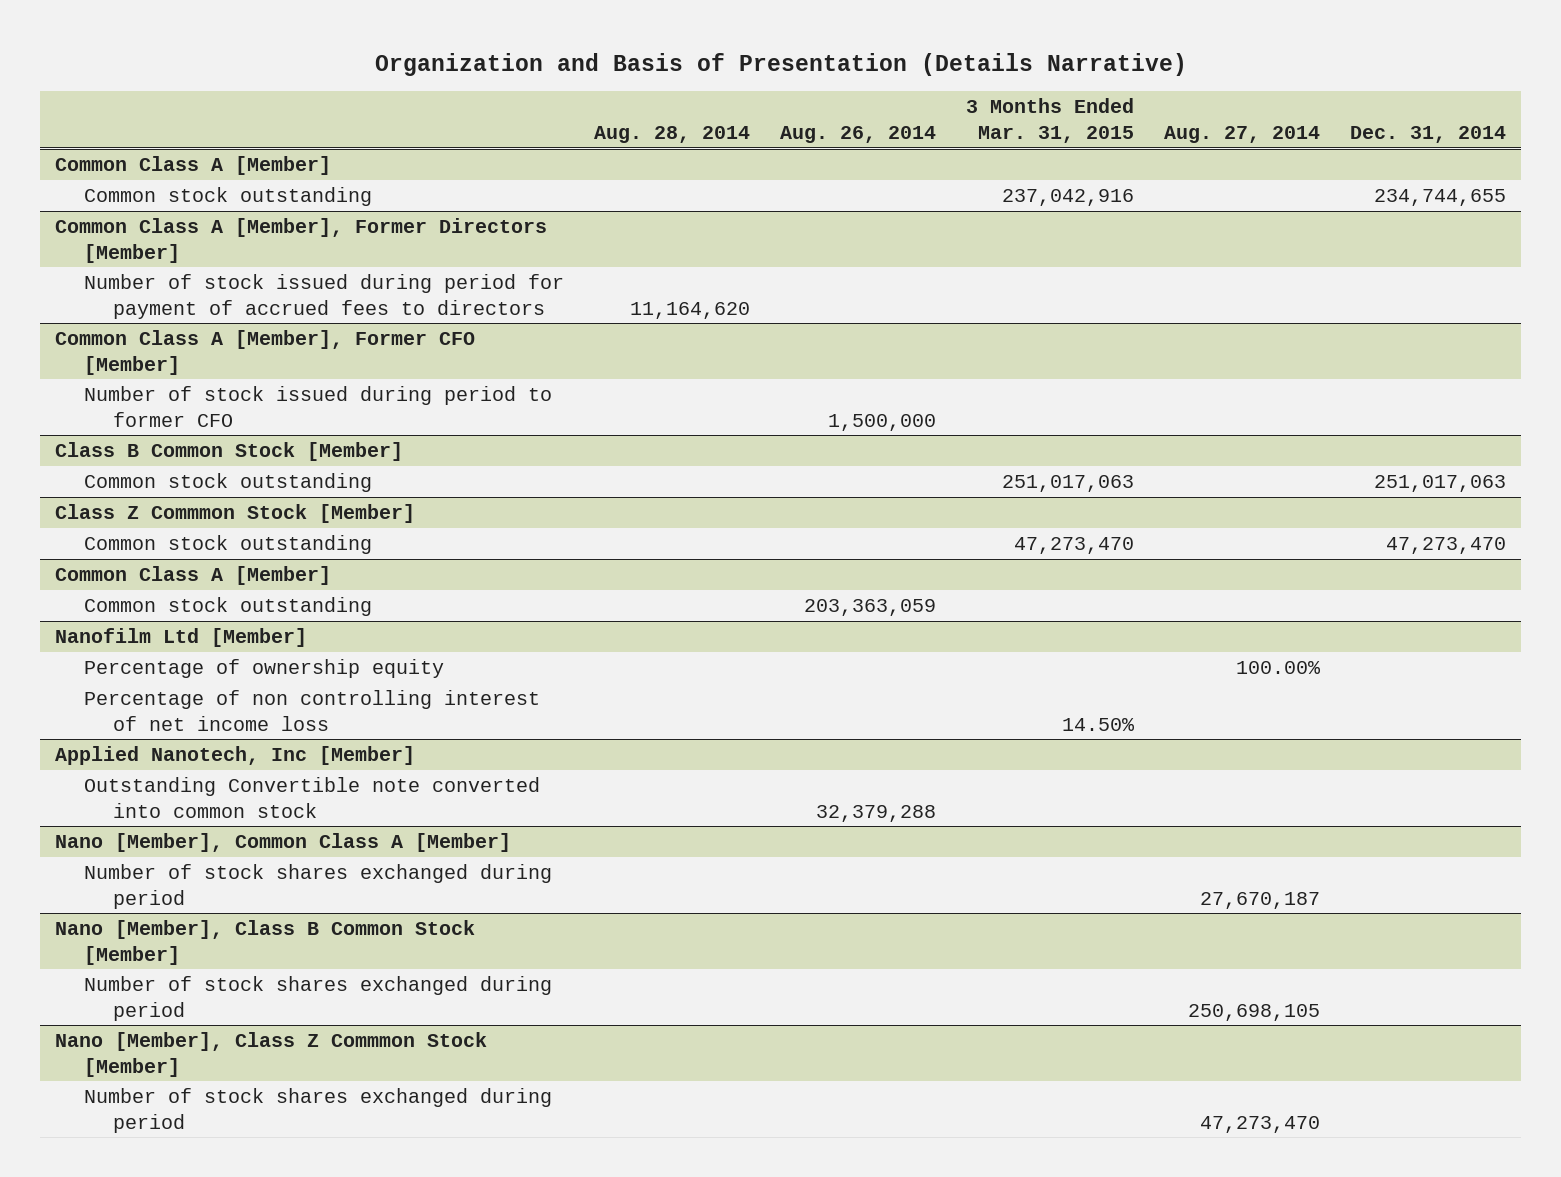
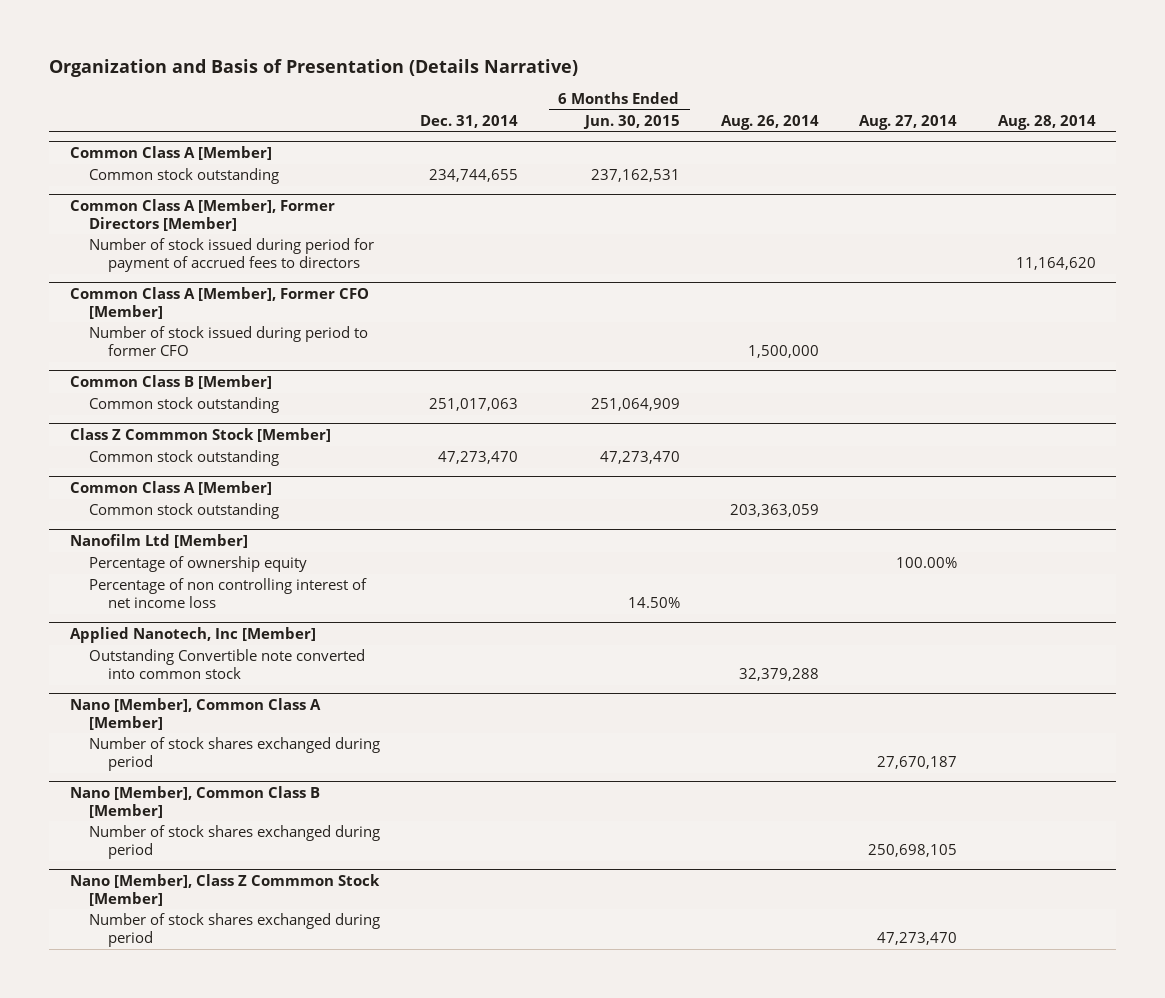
- | Aug. 28, 2014 | Aug. 26, 2014 | 3 Months Ended Mar. 31, 2015 | Aug. 27, 2014 | Dec. 31, 2014
+ | Dec. 31, 2014 | 6 Months Ended Jun. 30, 2015 | Aug. 26, 2014 | Aug. 27, 2014 | Aug. 28, 2014
- Class B Common Stock [Member]
+ Common Class B [Member]
- Nano [Member], Class B Common Stock [Member]
+ Nano [Member], Common Class B [Member]

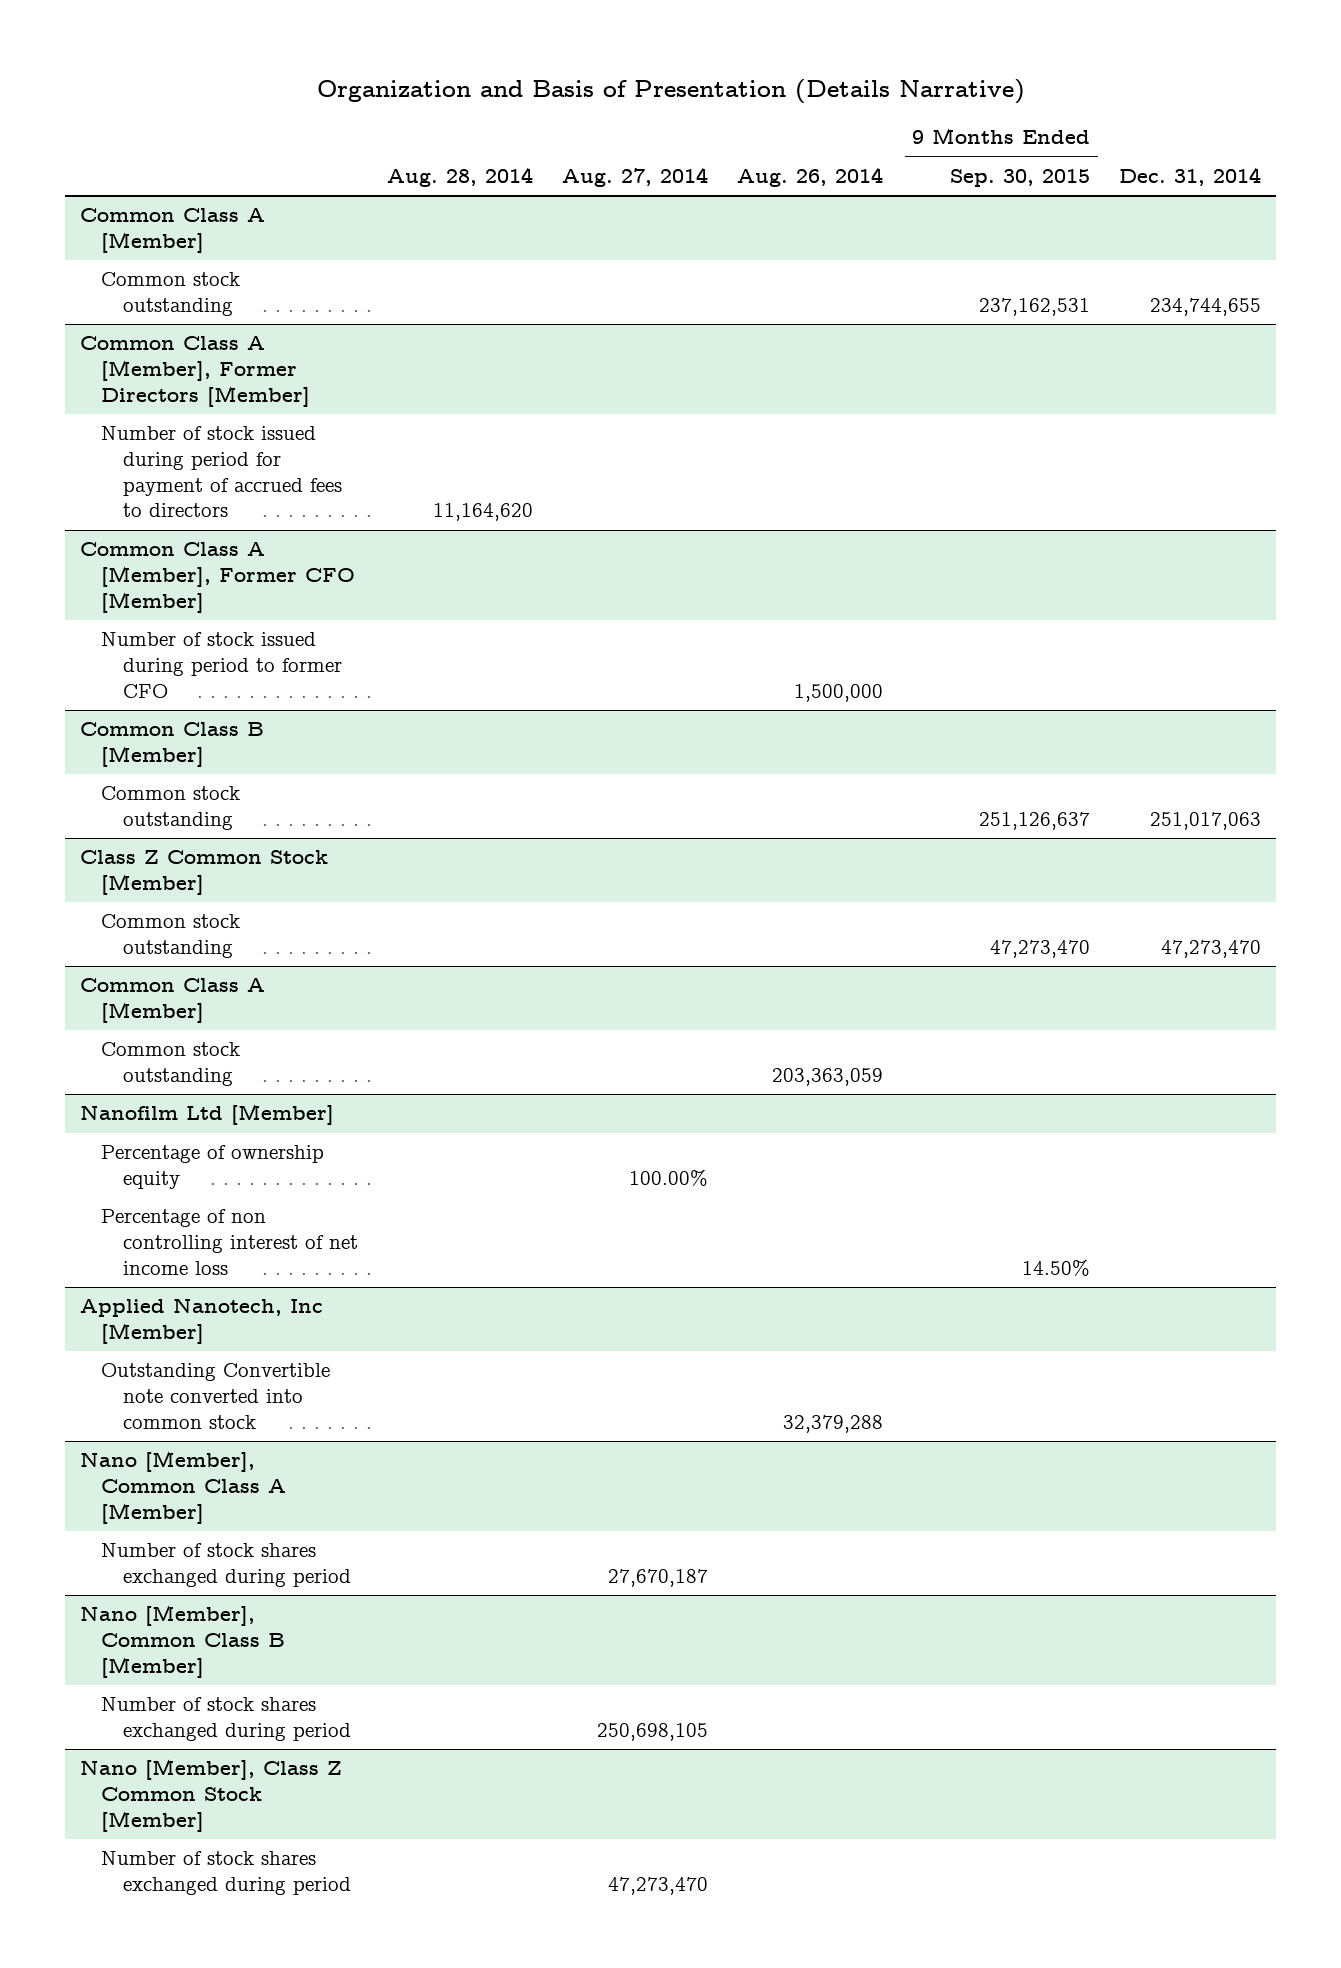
- | Dec. 31, 2014 | 6 Months Ended Jun. 30, 2015 | Aug. 26, 2014 | Aug. 27, 2014 | Aug. 28, 2014
+ | Aug. 28, 2014 | Aug. 27, 2014 | Aug. 26, 2014 | 9 Months Ended Sep. 30, 2015 | Dec. 31, 2014
- Class Z Commmon Stock [Member]
+ Class Z Common Stock [Member]
- Nano [Member], Class Z Commmon Stock [Member]
+ Nano [Member], Class Z Common Stock [Member]

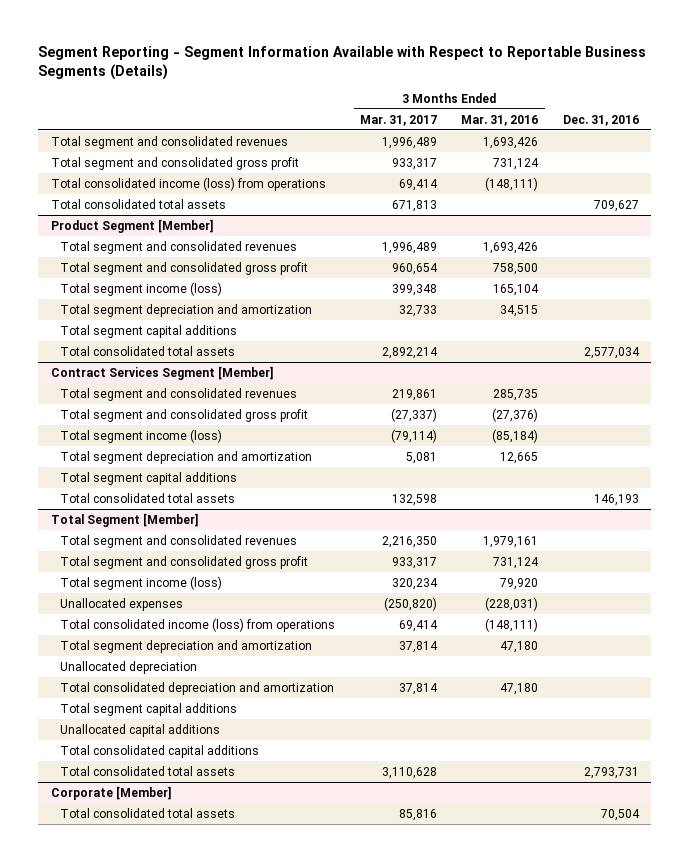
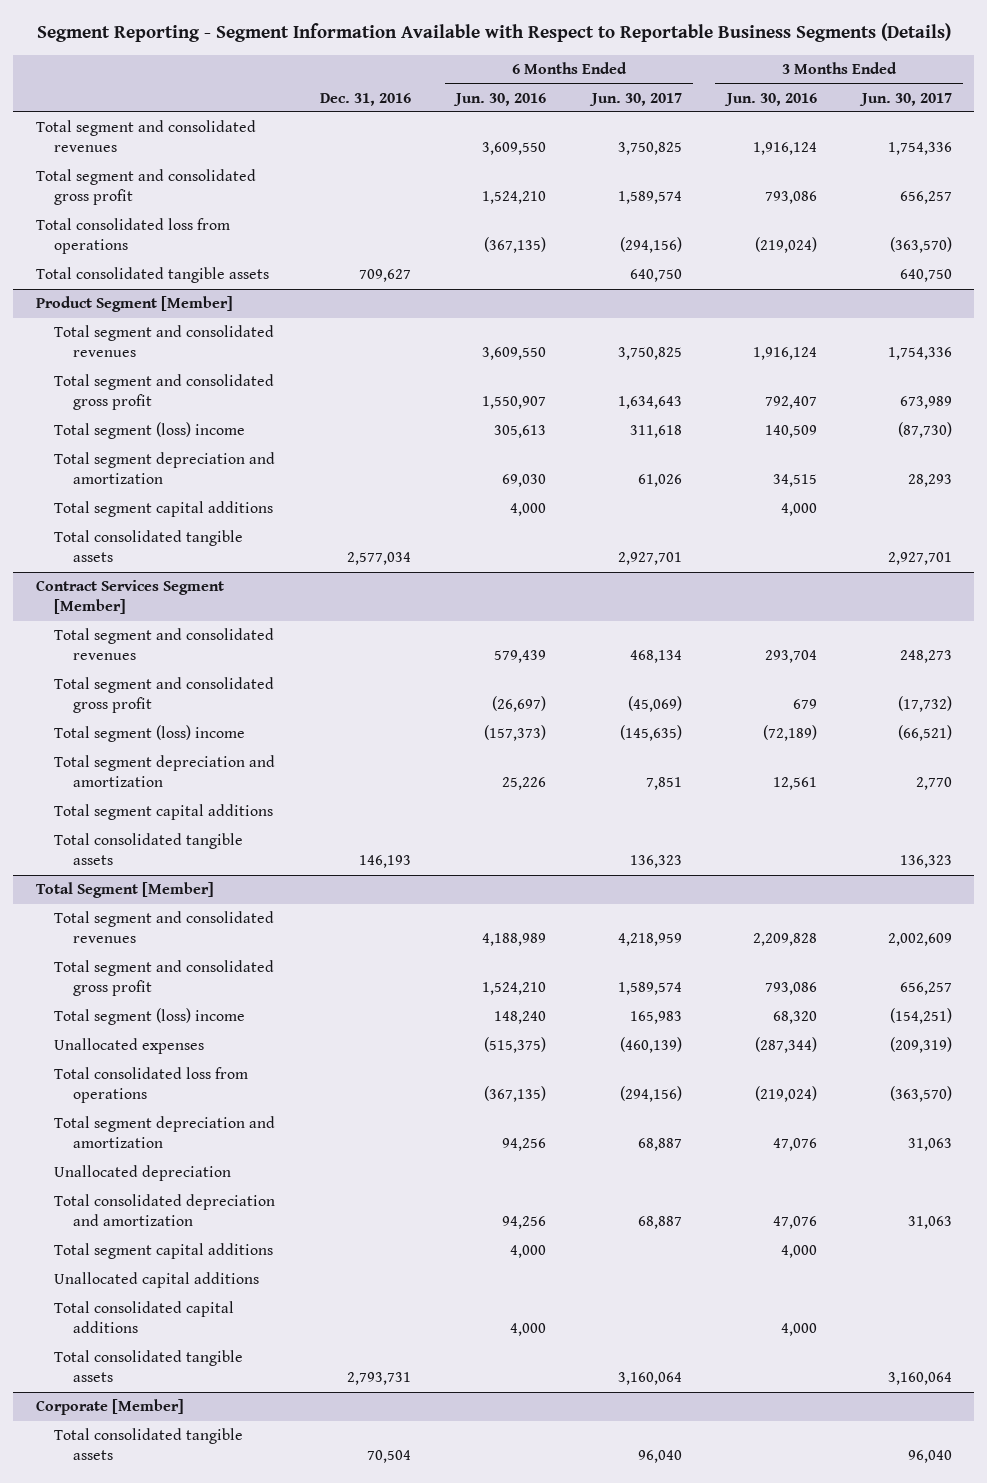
- | 3 Months Ended Mar. 31, 2017 | 3 Months Ended Mar. 31, 2016 | Dec. 31, 2016
+ | Dec. 31, 2016 | 6 Months Ended Jun. 30, 2016 | 6 Months Ended Jun. 30, 2017 | 3 Months Ended Jun. 30, 2016 | 3 Months Ended Jun. 30, 2017
- Total consolidated income (loss) from operations | 69,414 | (148,111) |
- Total consolidated total assets | 671,813 | | 709,627
+ Total consolidated loss from operations | | (367,135) | (294,156) | (219,024) | (363,570)
+ Total consolidated tangible assets | 709,627 | | 640,750 | | 640,750
@ Product Segment [Member]
- Total segment income (loss) | 399,348 | 165,104 |
+ Total segment (loss) income | | 305,613 | 311,618 | 140,509 | (87,730)
- Total consolidated total assets | 2,892,214 | | 2,577,034
+ Total consolidated tangible assets | 2,577,034 | | 2,927,701 | | 2,927,701
@ Contract Services Segment [Member]
- Total segment income (loss) | (79,114) | (85,184) |
+ Total segment (loss) income | | (157,373) | (145,635) | (72,189) | (66,521)
- Total consolidated total assets | 132,598 | | 146,193
+ Total consolidated tangible assets | 146,193 | | 136,323 | | 136,323
@ Total Segment [Member]
- Total segment income (loss) | 320,234 | 79,920 |
+ Total segment (loss) income | | 148,240 | 165,983 | 68,320 | (154,251)
- Total consolidated income (loss) from operations | 69,414 | (148,111) |
+ Total consolidated loss from operations | | (367,135) | (294,156) | (219,024) | (363,570)
- Total consolidated total assets | 3,110,628 | | 2,793,731
+ Total consolidated tangible assets | 2,793,731 | | 3,160,064 | | 3,160,064
@ Corporate [Member]
- Total consolidated total assets | 85,816 | | 70,504
+ Total consolidated tangible assets | 70,504 | | 96,040 | | 96,040

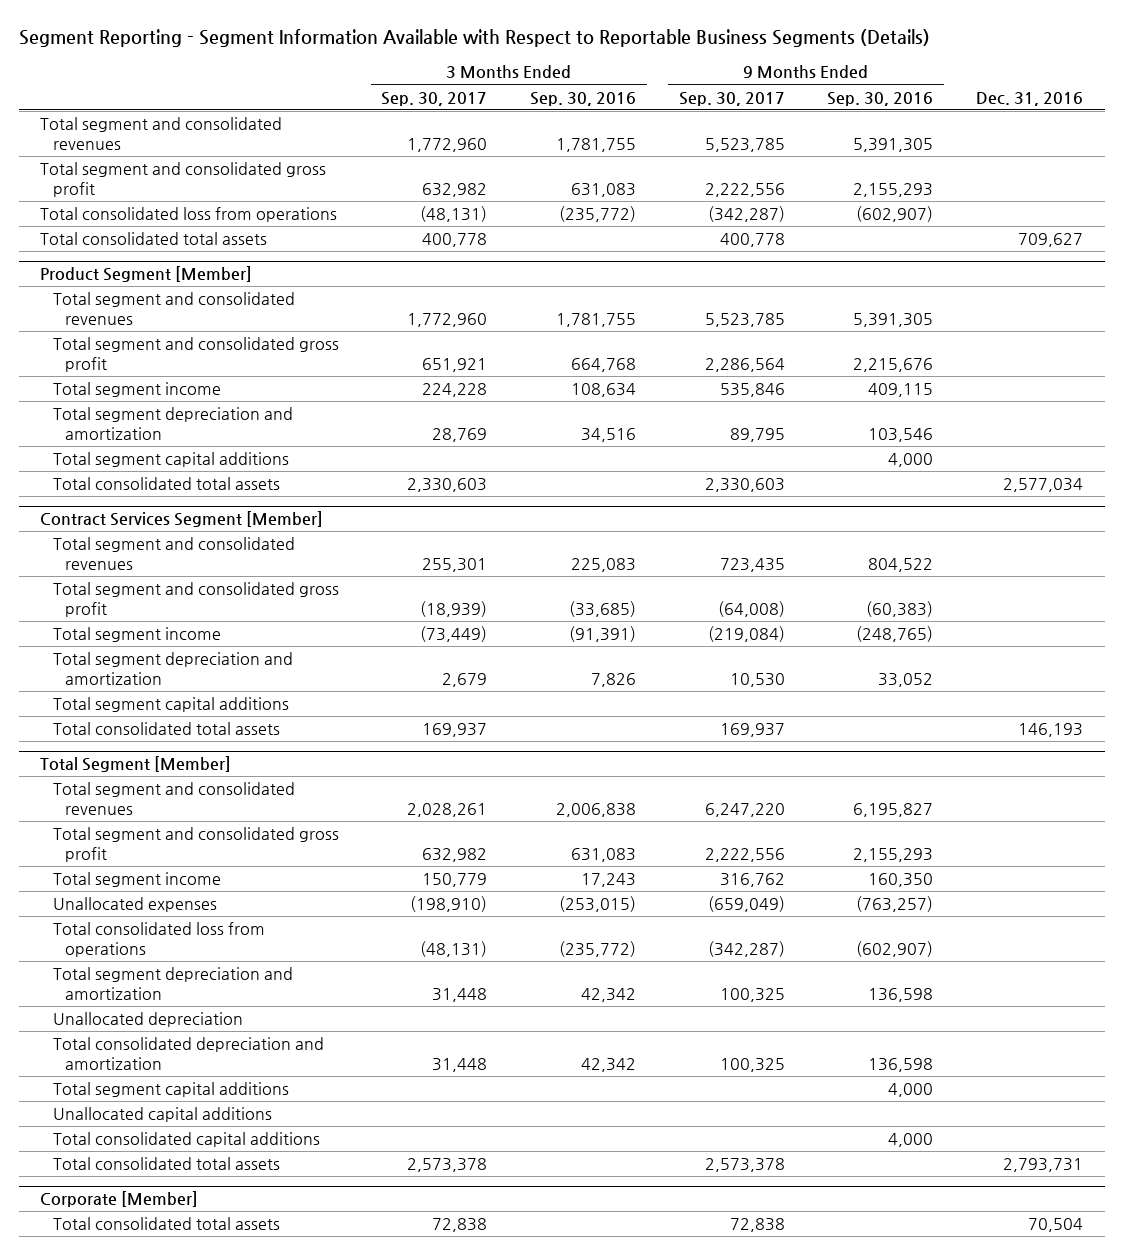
- | Dec. 31, 2016 | 6 Months Ended Jun. 30, 2016 | 6 Months Ended Jun. 30, 2017 | 3 Months Ended Jun. 30, 2016 | 3 Months Ended Jun. 30, 2017
+ | 3 Months Ended Sep. 30, 2017 | 3 Months Ended Sep. 30, 2016 | 9 Months Ended Sep. 30, 2017 | 9 Months Ended Sep. 30, 2016 | Dec. 31, 2016
- Total consolidated tangible assets | 709,627 | | 640,750 | | 640,750
+ Total consolidated total assets | 400,778 | | 400,778 | | 709,627
@ Product Segment [Member]
- Total segment (loss) income | | 305,613 | 311,618 | 140,509 | (87,730)
+ Total segment income | 224,228 | 108,634 | 535,846 | 409,115 |
- Total consolidated tangible assets | 2,577,034 | | 2,927,701 | | 2,927,701
+ Total consolidated total assets | 2,330,603 | | 2,330,603 | | 2,577,034
@ Contract Services Segment [Member]
- Total segment (loss) income | | (157,373) | (145,635) | (72,189) | (66,521)
+ Total segment income | (73,449) | (91,391) | (219,084) | (248,765) |
- Total consolidated tangible assets | 146,193 | | 136,323 | | 136,323
+ Total consolidated total assets | 169,937 | | 169,937 | | 146,193
@ Total Segment [Member]
- Total segment (loss) income | | 148,240 | 165,983 | 68,320 | (154,251)
+ Total segment income | 150,779 | 17,243 | 316,762 | 160,350 |
- Total consolidated tangible assets | 2,793,731 | | 3,160,064 | | 3,160,064
+ Total consolidated total assets | 2,573,378 | | 2,573,378 | | 2,793,731
@ Corporate [Member]
- Total consolidated tangible assets | 70,504 | | 96,040 | | 96,040
+ Total consolidated total assets | 72,838 | | 72,838 | | 70,504

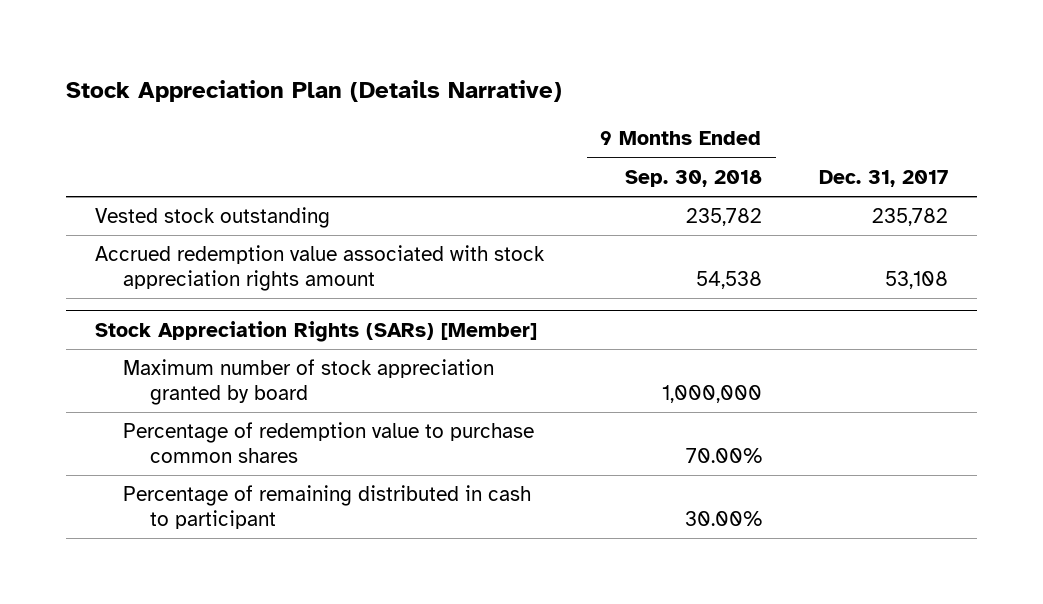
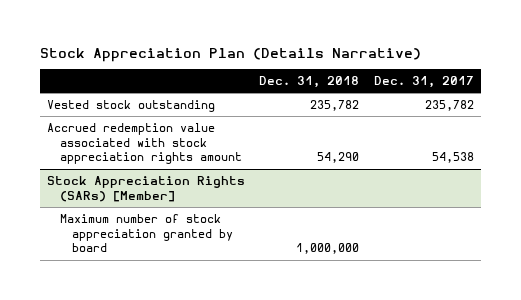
- | 9 Months Ended Sep. 30, 2018 | Dec. 31, 2017
+ | Dec. 31, 2018 | Dec. 31, 2017
- Accrued redemption value associated with stock appreciation rights amount | 54,538 | 53,108
+ Accrued redemption value associated with stock appreciation rights amount | 54,290 | 54,538
@ Stock Appreciation Rights (SARs) [Member]
- Percentage of redemption value to purchase common shares | 70.00% |
- Percentage of remaining distributed in cash to participant | 30.00% |

